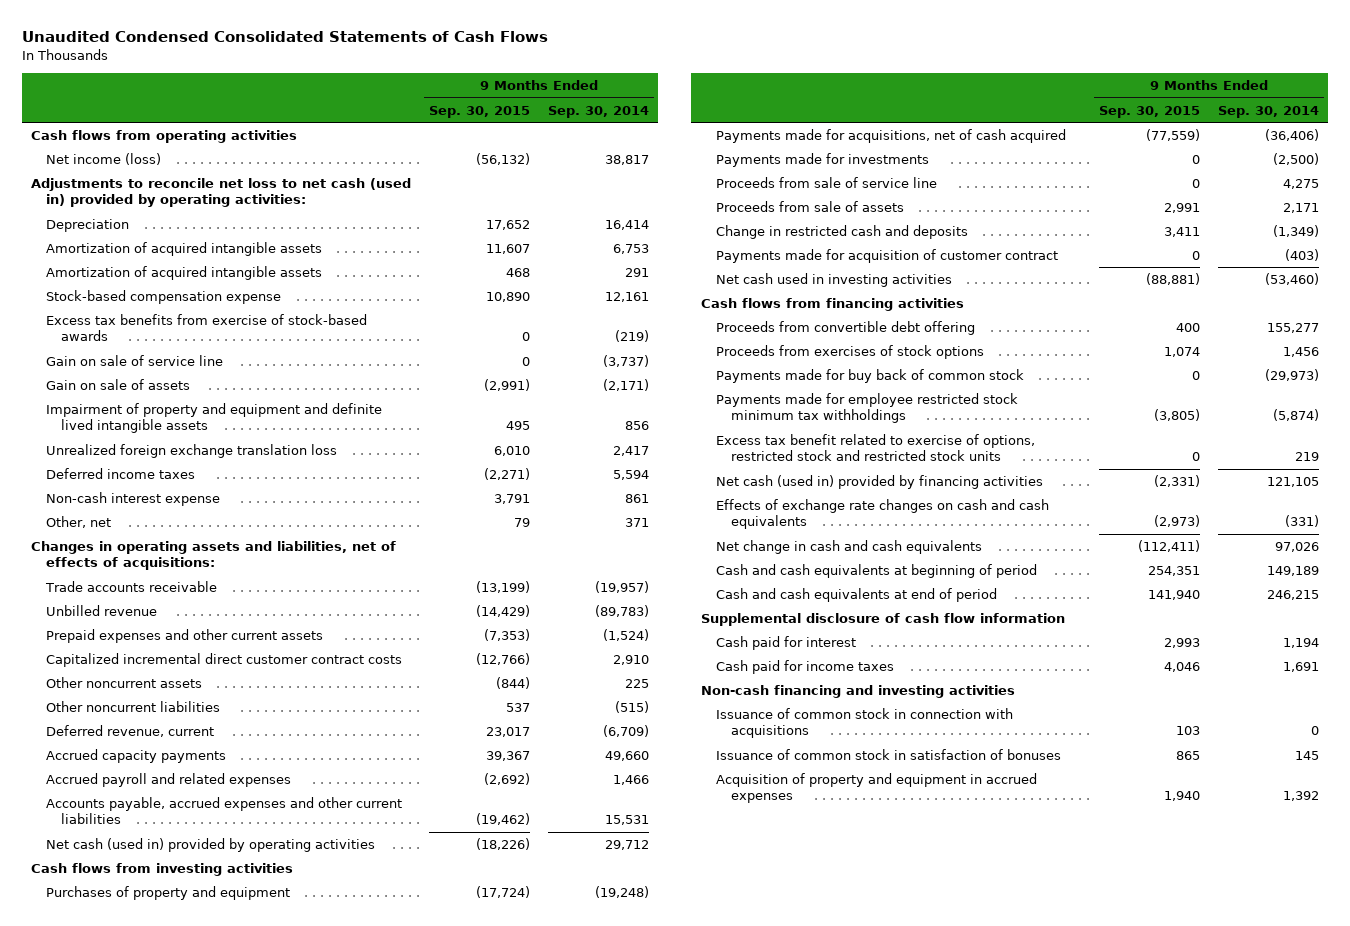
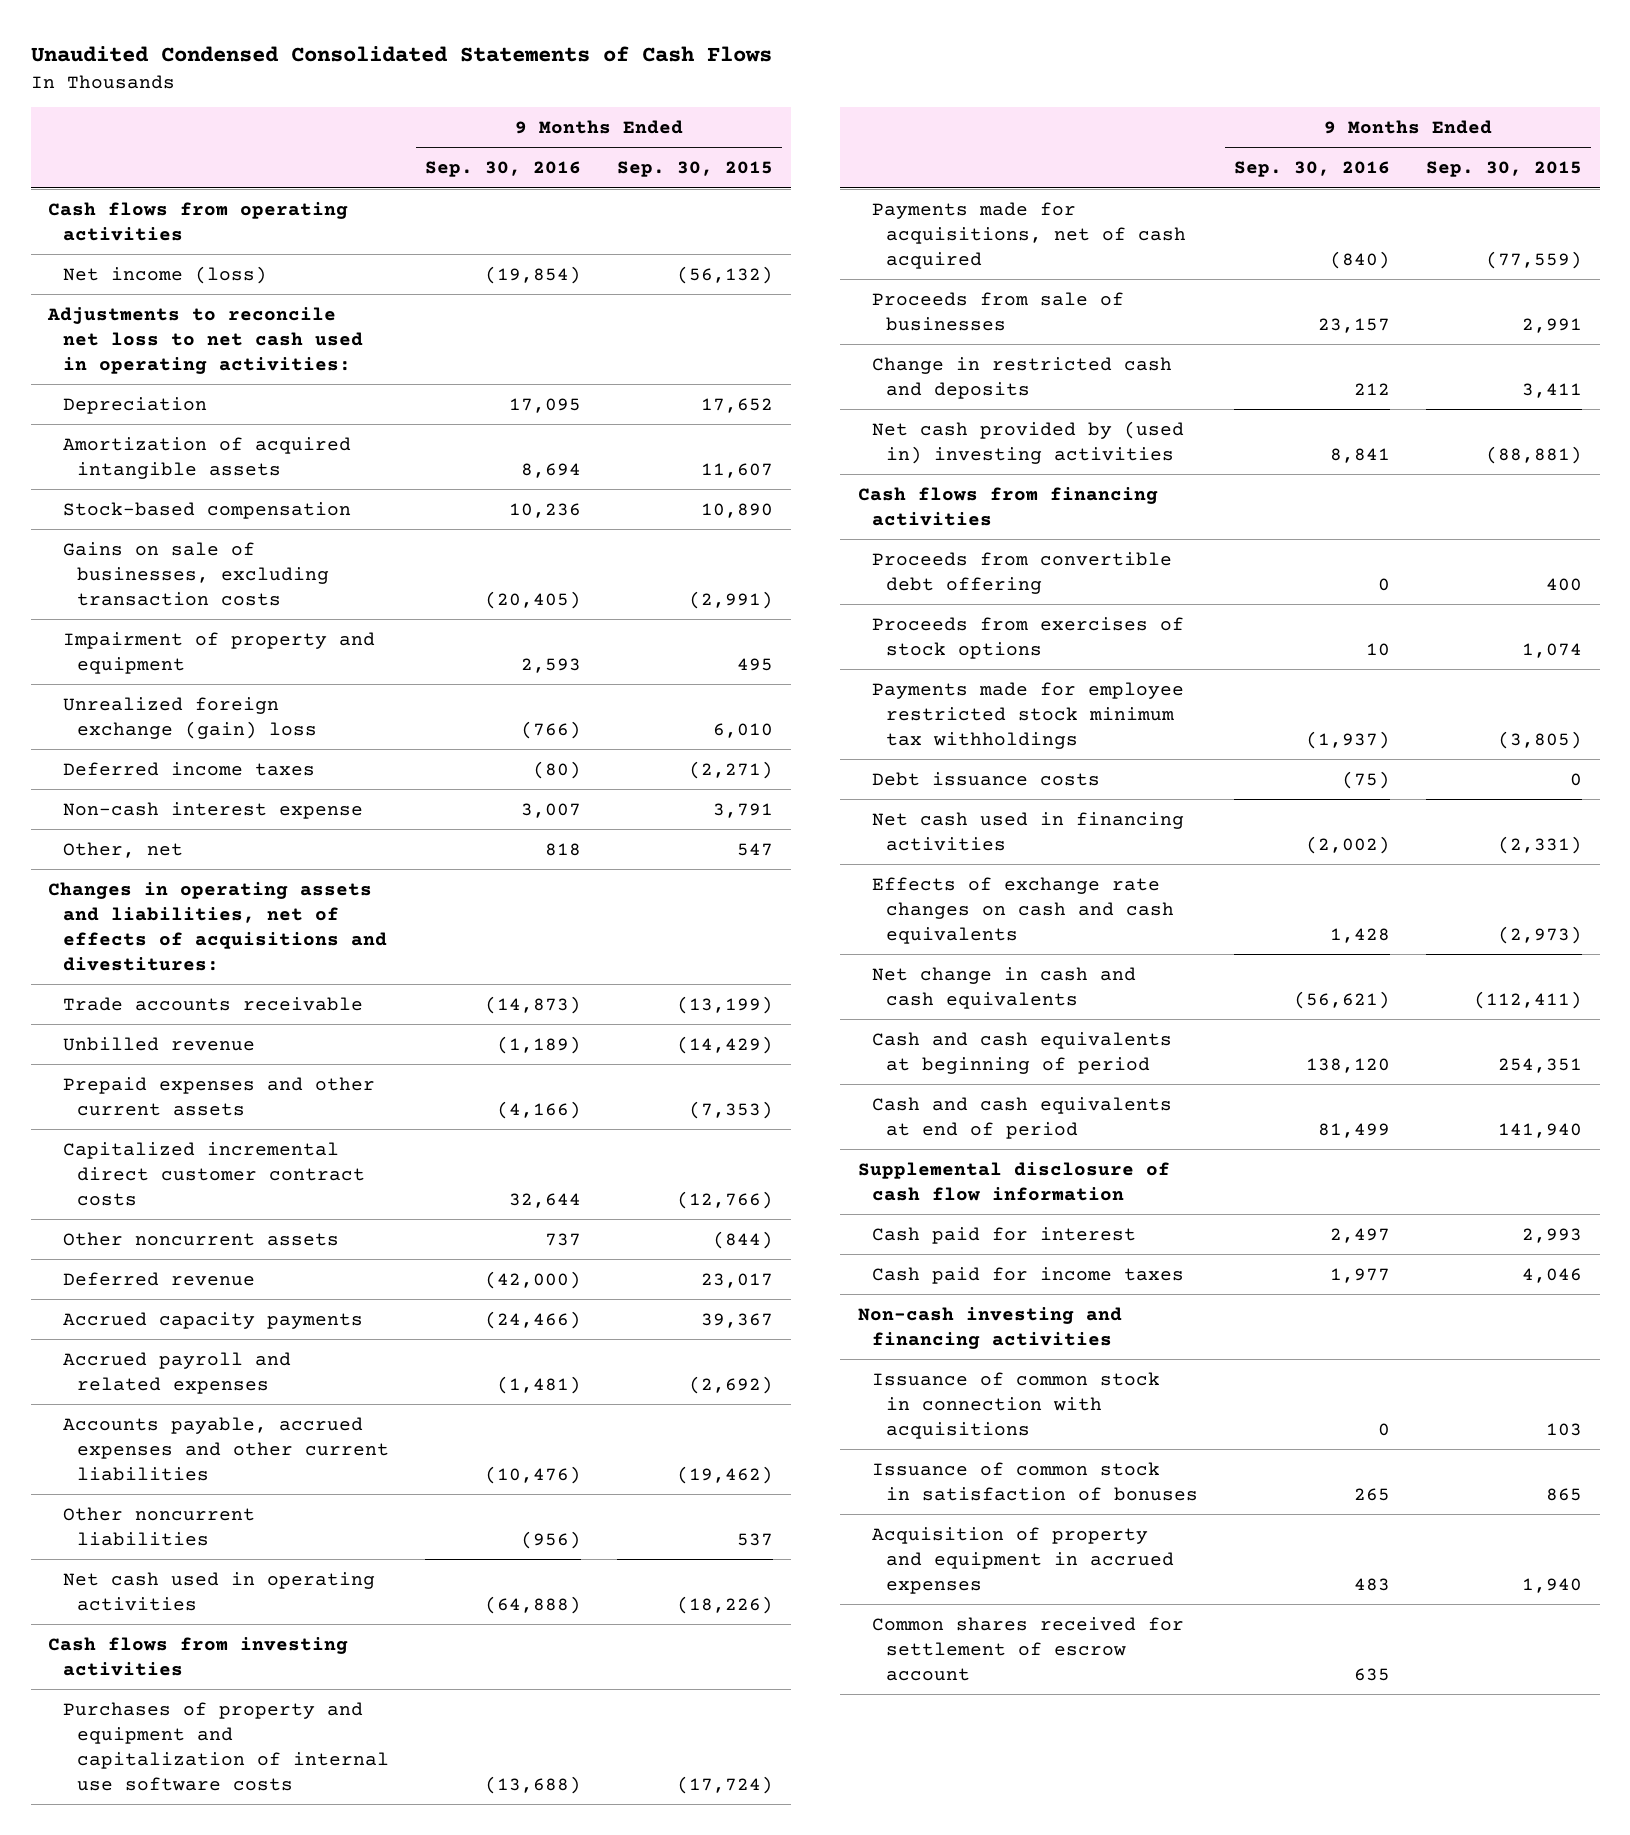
- | 9 Months Ended Sep. 30, 2015 | 9 Months Ended Sep. 30, 2014
+ | 9 Months Ended Sep. 30, 2016 | 9 Months Ended Sep. 30, 2015
- Adjustments to reconcile net loss to net cash (used in) provided by operating activities:
+ Adjustments to reconcile net loss to net cash used in operating activities:
- Amortization of acquired intangible assets | 468 | 291
- Stock-based compensation expense | 10,890 | 12,161
- Excess tax benefits from exercise of stock-based awards | 0 | (219)
- Gain on sale of service line | 0 | (3,737)
- Gain on sale of assets | (2,991) | (2,171)
- Impairment of property and equipment and definite lived intangible assets | 495 | 856
- Unrealized foreign exchange translation loss | 6,010 | 2,417
+ Stock-based compensation | 10,236 | 10,890
+ Gains on sale of businesses, excluding transaction costs | (20,405) | (2,991)
+ Impairment of property and equipment | 2,593 | 495
+ Unrealized foreign exchange (gain) loss | (766) | 6,010
- Other, net | 79 | 371
- Changes in operating assets and liabilities, net of effects of acquisitions:
+ Other, net | 818 | 547
+ Changes in operating assets and liabilities, net of effects of acquisitions and divestitures:
- Deferred revenue, current | 23,017 | (6,709)
+ Deferred revenue | (42,000) | 23,017
- Net cash (used in) provided by operating activities | (18,226) | 29,712
moved down: Other noncurrent liabilities | (956) | 537
+ Net cash used in operating activities | (64,888) | (18,226)
- Purchases of property and equipment | (17,724) | (19,248)
+ Purchases of property and equipment and capitalization of internal use software costs | (13,688) | (17,724)
- Payments made for investments | 0 | (2,500)
- Proceeds from sale of service line | 0 | 4,275
- Proceeds from sale of assets | 2,991 | 2,171
+ Proceeds from sale of businesses | 23,157 | 2,991
- Payments made for acquisition of customer contract | 0 | (403)
- Net cash used in investing activities | (88,881) | (53,460)
+ Net cash provided by (used in) investing activities | 8,841 | (88,881)
- Payments made for buy back of common stock | 0 | (29,973)
- Excess tax benefit related to exercise of options, restricted stock and restricted stock units | 0 | 219
- Net cash (used in) provided by financing activities | (2,331) | 121,105
+ Debt issuance costs | (75) | 0
+ Net cash used in financing activities | (2,002) | (2,331)
- Non-cash financing and investing activities
+ Non-cash investing and financing activities
+ Common shares received for settlement of escrow account | 635 |

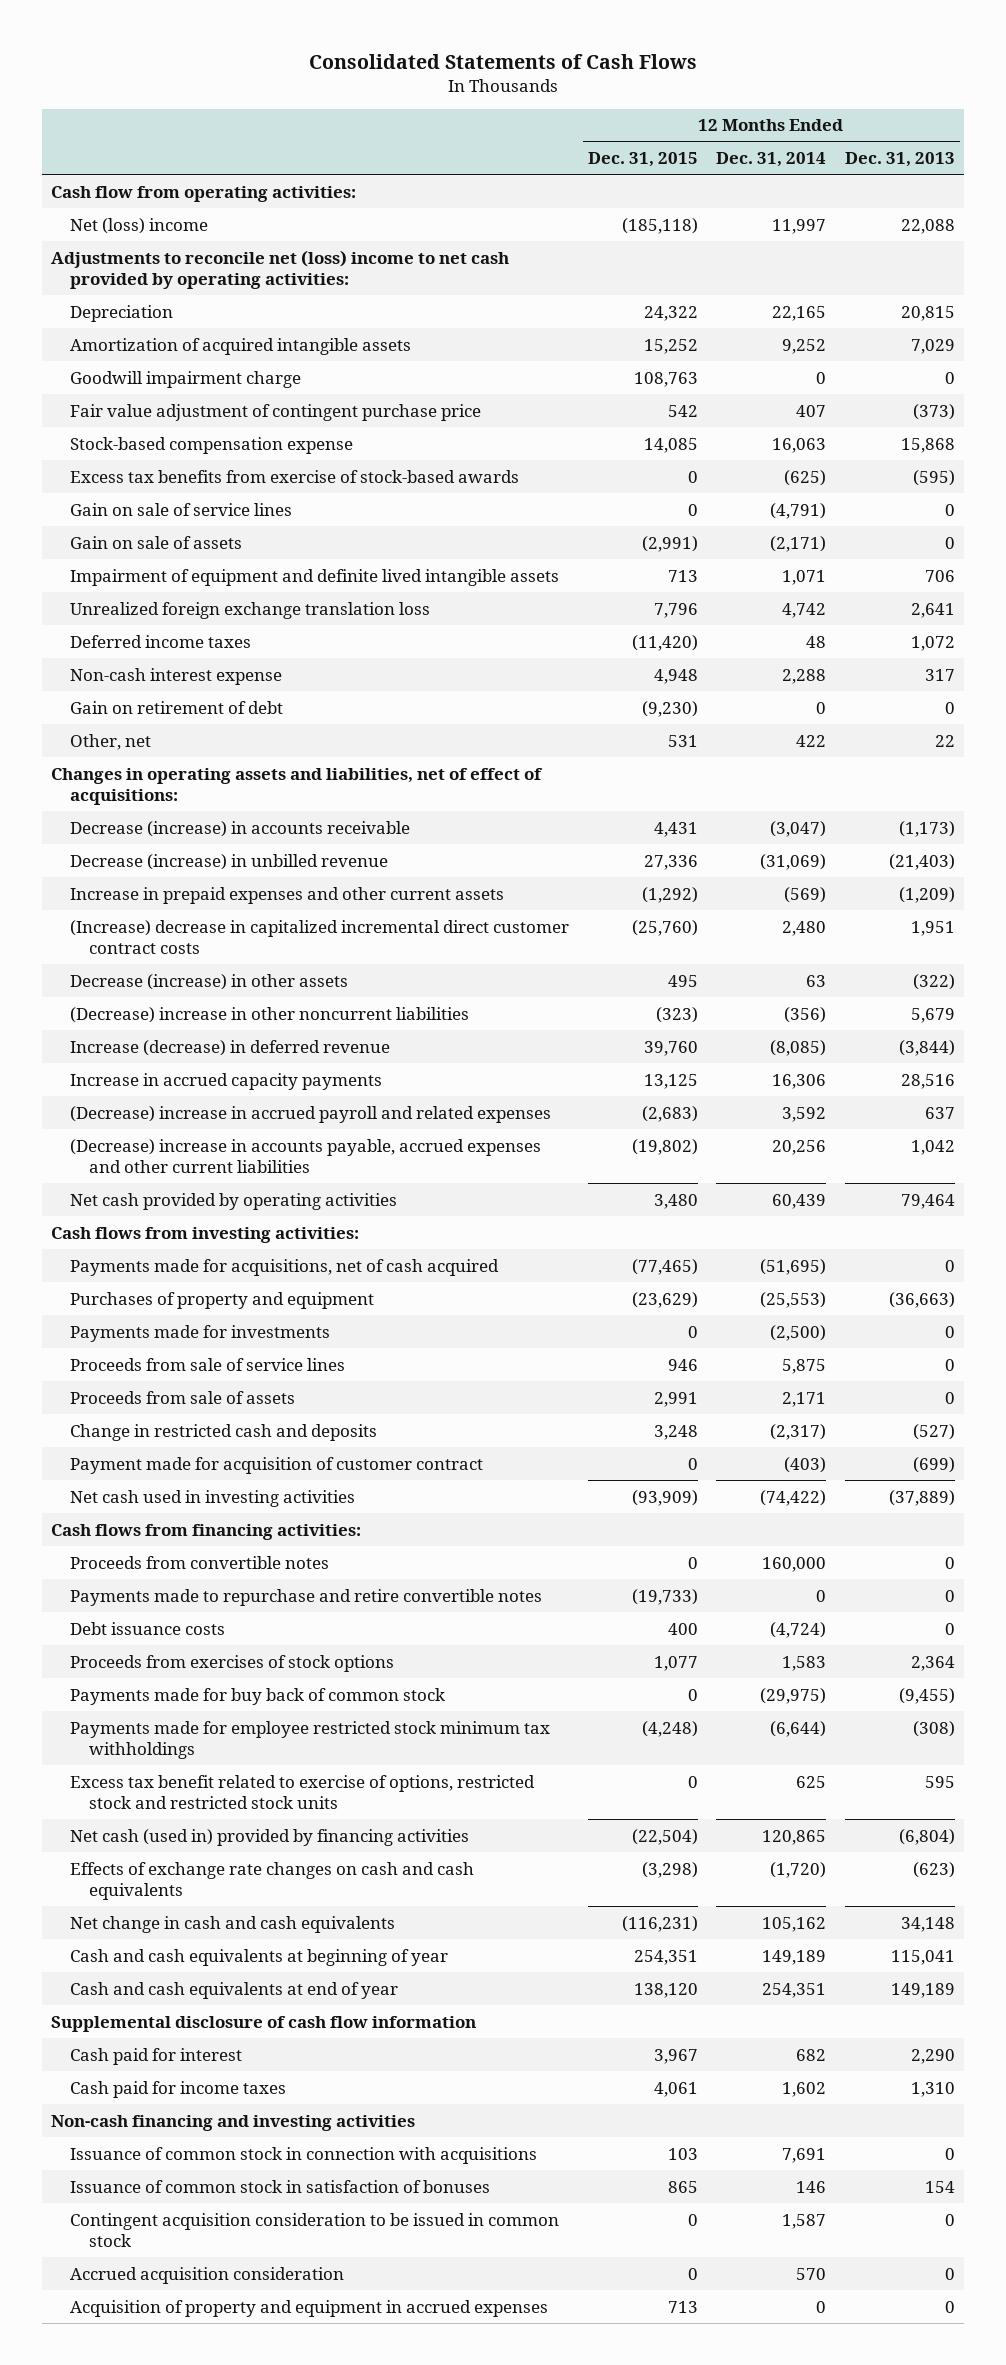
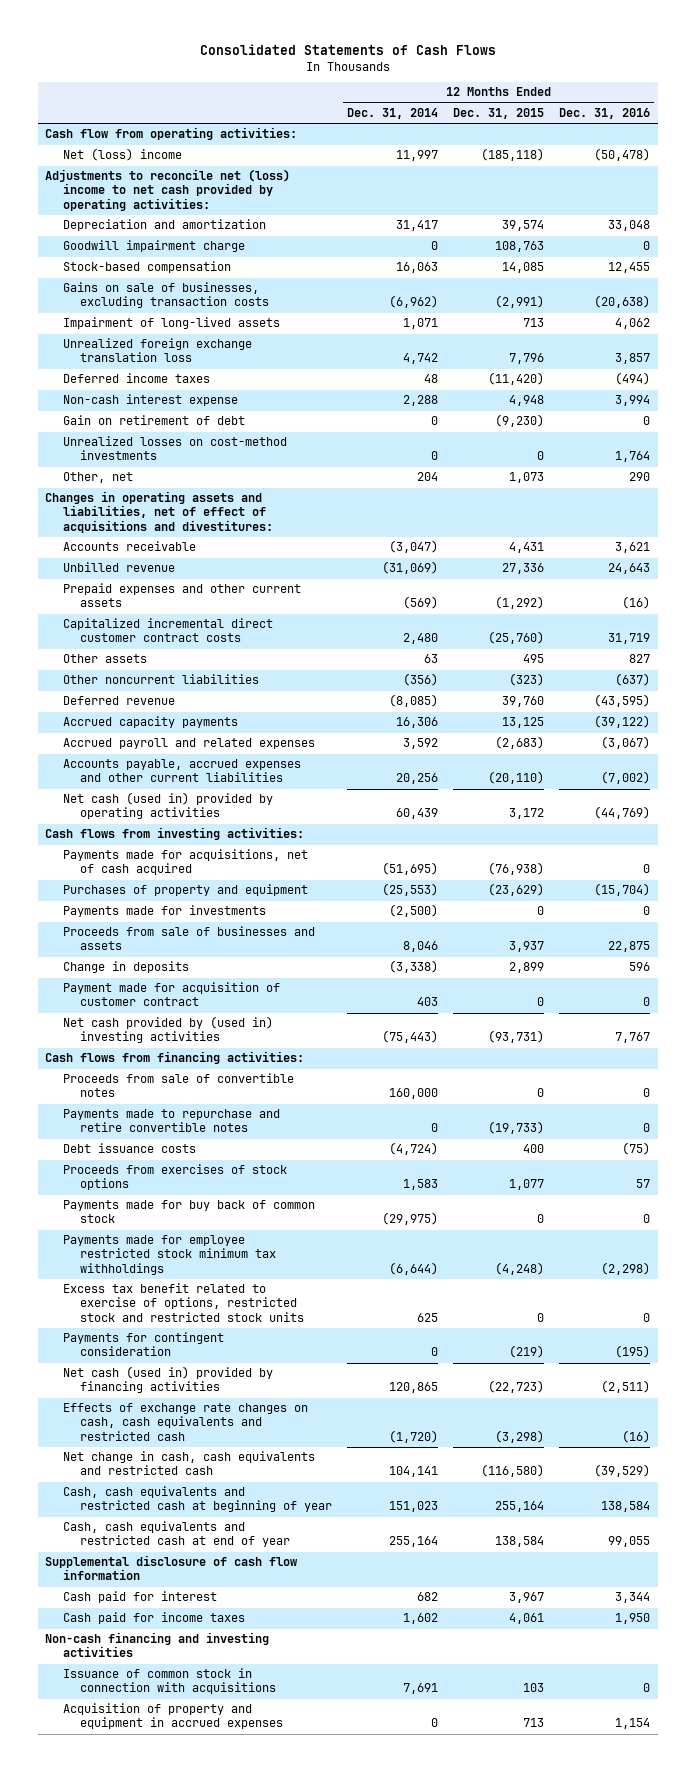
- | 12 Months Ended Dec. 31, 2015 | 12 Months Ended Dec. 31, 2014 | 12 Months Ended Dec. 31, 2013
+ | 12 Months Ended Dec. 31, 2014 | 12 Months Ended Dec. 31, 2015 | 12 Months Ended Dec. 31, 2016
- Depreciation | 24,322 | 22,165 | 20,815
- Amortization of acquired intangible assets | 15,252 | 9,252 | 7,029
+ Depreciation and amortization | 31,417 | 39,574 | 33,048
- Fair value adjustment of contingent purchase price | 542 | 407 | (373)
- Stock-based compensation expense | 14,085 | 16,063 | 15,868
- Excess tax benefits from exercise of stock-based awards | 0 | (625) | (595)
- Gain on sale of service lines | 0 | (4,791) | 0
- Gain on sale of assets | (2,991) | (2,171) | 0
- Impairment of equipment and definite lived intangible assets | 713 | 1,071 | 706
+ Stock-based compensation | 16,063 | 14,085 | 12,455
+ Gains on sale of businesses, excluding transaction costs | (6,962) | (2,991) | (20,638)
+ Impairment of long-lived assets | 1,071 | 713 | 4,062
- Other, net | 531 | 422 | 22
- Changes in operating assets and liabilities, net of effect of acquisitions:
- Decrease (increase) in accounts receivable | 4,431 | (3,047) | (1,173)
- Decrease (increase) in unbilled revenue | 27,336 | (31,069) | (21,403)
- Increase in prepaid expenses and other current assets | (1,292) | (569) | (1,209)
- (Increase) decrease in capitalized incremental direct customer contract costs | (25,760) | 2,480 | 1,951
- Decrease (increase) in other assets | 495 | 63 | (322)
- (Decrease) increase in other noncurrent liabilities | (323) | (356) | 5,679
- Increase (decrease) in deferred revenue | 39,760 | (8,085) | (3,844)
- Increase in accrued capacity payments | 13,125 | 16,306 | 28,516
- (Decrease) increase in accrued payroll and related expenses | (2,683) | 3,592 | 637
- (Decrease) increase in accounts payable, accrued expenses and other current liabilities | (19,802) | 20,256 | 1,042
- Net cash provided by operating activities | 3,480 | 60,439 | 79,464
+ Unrealized losses on cost-method investments | 0 | 0 | 1,764
+ Other, net | 204 | 1,073 | 290
+ Changes in operating assets and liabilities, net of effect of acquisitions and divestitures:
+ Accounts receivable | (3,047) | 4,431 | 3,621
+ Unbilled revenue | (31,069) | 27,336 | 24,643
+ Prepaid expenses and other current assets | (569) | (1,292) | (16)
+ Capitalized incremental direct customer contract costs | 2,480 | (25,760) | 31,719
+ Other assets | 63 | 495 | 827
+ Other noncurrent liabilities | (356) | (323) | (637)
+ Deferred revenue | (8,085) | 39,760 | (43,595)
+ Accrued capacity payments | 16,306 | 13,125 | (39,122)
+ Accrued payroll and related expenses | 3,592 | (2,683) | (3,067)
+ Accounts payable, accrued expenses and other current liabilities | 20,256 | (20,110) | (7,002)
+ Net cash (used in) provided by operating activities | 60,439 | 3,172 | (44,769)
- Payments made for acquisitions, net of cash acquired | (77,465) | (51,695) | 0
+ Payments made for acquisitions, net of cash acquired | (51,695) | (76,938) | 0
- Proceeds from sale of service lines | 946 | 5,875 | 0
- Proceeds from sale of assets | 2,991 | 2,171 | 0
- Change in restricted cash and deposits | 3,248 | (2,317) | (527)
- Payment made for acquisition of customer contract | 0 | (403) | (699)
- Net cash used in investing activities | (93,909) | (74,422) | (37,889)
+ Proceeds from sale of businesses and assets | 8,046 | 3,937 | 22,875
+ Change in deposits | (3,338) | 2,899 | 596
+ Payment made for acquisition of customer contract | 403 | 0 | 0
+ Net cash provided by (used in) investing activities | (75,443) | (93,731) | 7,767
- Proceeds from convertible notes | 0 | 160,000 | 0
+ Proceeds from sale of convertible notes | 160,000 | 0 | 0
- Net cash (used in) provided by financing activities | (22,504) | 120,865 | (6,804)
- Effects of exchange rate changes on cash and cash equivalents | (3,298) | (1,720) | (623)
- Net change in cash and cash equivalents | (116,231) | 105,162 | 34,148
- Cash and cash equivalents at beginning of year | 254,351 | 149,189 | 115,041
- Cash and cash equivalents at end of year | 138,120 | 254,351 | 149,189
+ Payments for contingent consideration | 0 | (219) | (195)
+ Net cash (used in) provided by financing activities | 120,865 | (22,723) | (2,511)
+ Effects of exchange rate changes on cash, cash equivalents and restricted cash | (1,720) | (3,298) | (16)
+ Net change in cash, cash equivalents and restricted cash | 104,141 | (116,580) | (39,529)
+ Cash, cash equivalents and restricted cash at beginning of year | 151,023 | 255,164 | 138,584
+ Cash, cash equivalents and restricted cash at end of year | 255,164 | 138,584 | 99,055
- Issuance of common stock in satisfaction of bonuses | 865 | 146 | 154
- Contingent acquisition consideration to be issued in common stock | 0 | 1,587 | 0
- Accrued acquisition consideration | 0 | 570 | 0

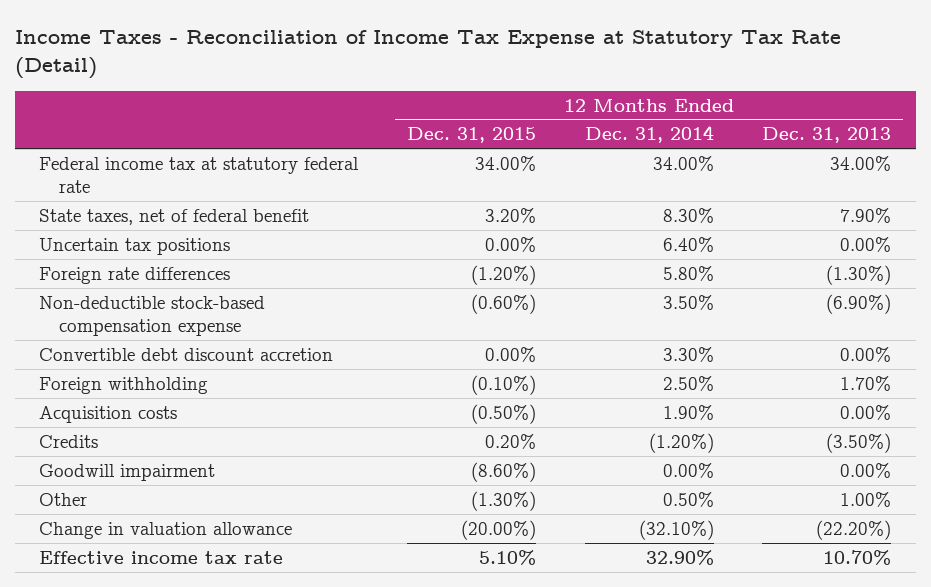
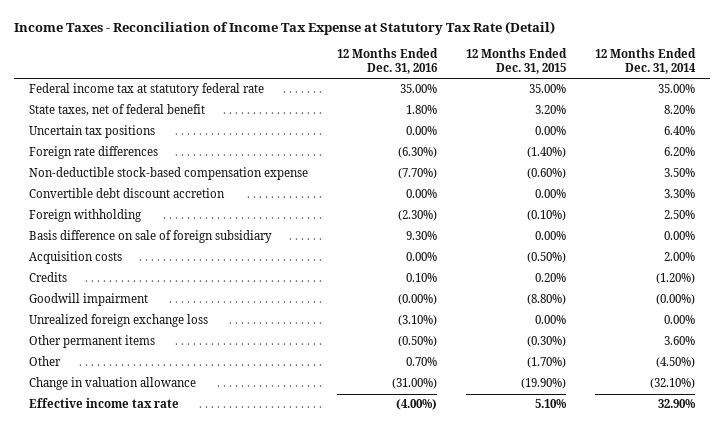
- | 12 Months Ended Dec. 31, 2015 | 12 Months Ended Dec. 31, 2014 | 12 Months Ended Dec. 31, 2013
+ | 12 Months Ended Dec. 31, 2016 | 12 Months Ended Dec. 31, 2015 | 12 Months Ended Dec. 31, 2014
- Federal income tax at statutory federal rate | 34.00% | 34.00% | 34.00%
- State taxes, net of federal benefit | 3.20% | 8.30% | 7.90%
+ Federal income tax at statutory federal rate | 35.00% | 35.00% | 35.00%
+ State taxes, net of federal benefit | 1.80% | 3.20% | 8.20%
- Foreign rate differences | (1.20%) | 5.80% | (1.30%)
+ Foreign rate differences | (6.30%) | (1.40%) | 6.20%
- Acquisition costs | (0.50%) | 1.90% | 0.00%
+ Basis difference on sale of foreign subsidiary | 9.30% | 0.00% | 0.00%
+ Acquisition costs | 0.00% | (0.50%) | 2.00%
- Goodwill impairment | (8.60%) | 0.00% | 0.00%
- Other | (1.30%) | 0.50% | 1.00%
- Change in valuation allowance | (20.00%) | (32.10%) | (22.20%)
+ Goodwill impairment | (0.00%) | (8.80%) | (0.00%)
+ Unrealized foreign exchange loss | (3.10%) | 0.00% | 0.00%
+ Other permanent items | (0.50%) | (0.30%) | 3.60%
+ Other | 0.70% | (1.70%) | (4.50%)
+ Change in valuation allowance | (31.00%) | (19.90%) | (32.10%)

